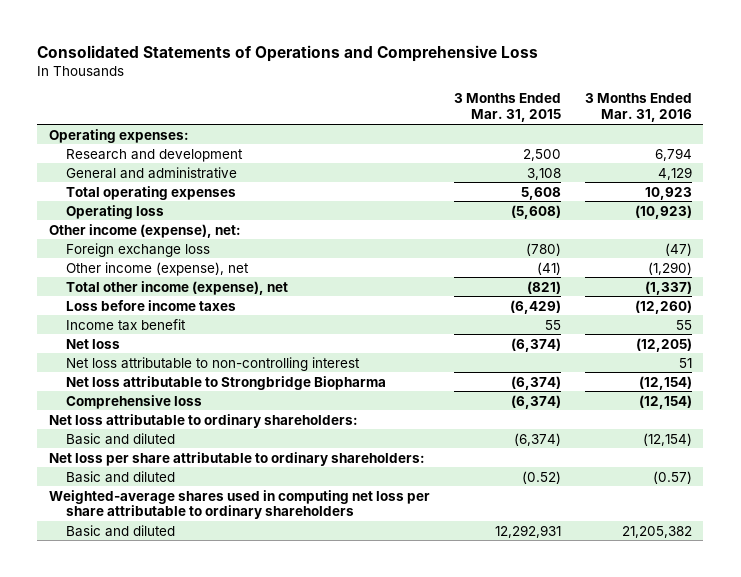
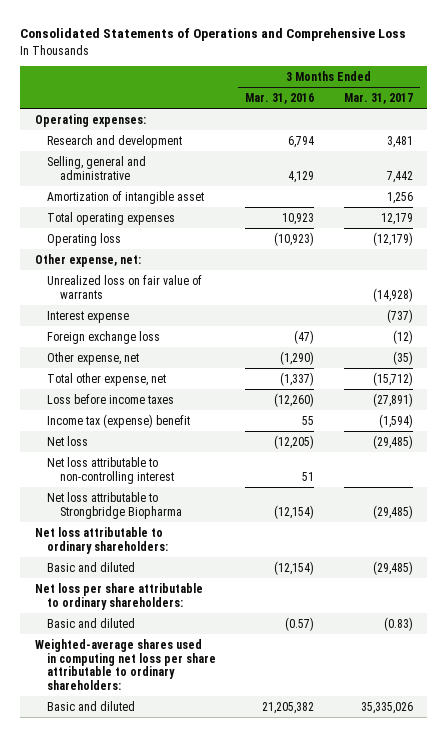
- | 3 Months Ended Mar. 31, 2015 | 3 Months Ended Mar. 31, 2016
+ | 3 Months Ended Mar. 31, 2016 | 3 Months Ended Mar. 31, 2017
- General and administrative | 3,108 | 4,129
+ Selling, general and administrative | 4,129 | 7,442
+ Amortization of intangible asset | | 1,256
- Other income (expense), net:
+ Other expense, net:
+ Unrealized loss on fair value of warrants | | (14,928)
+ Interest expense | | (737)
- Other income (expense), net | (41) | (1,290)
- Total other income (expense), net | (821) | (1,337)
+ Other expense, net | (1,290) | (35)
+ Total other expense, net | (1,337) | (15,712)
- Income tax benefit | 55 | 55
+ Income tax (expense) benefit | 55 | (1,594)
- Comprehensive loss | (6,374) | (12,154)
- Weighted-average shares used in computing net loss per share attributable to ordinary shareholders
+ Weighted-average shares used in computing net loss per share attributable to ordinary shareholders:

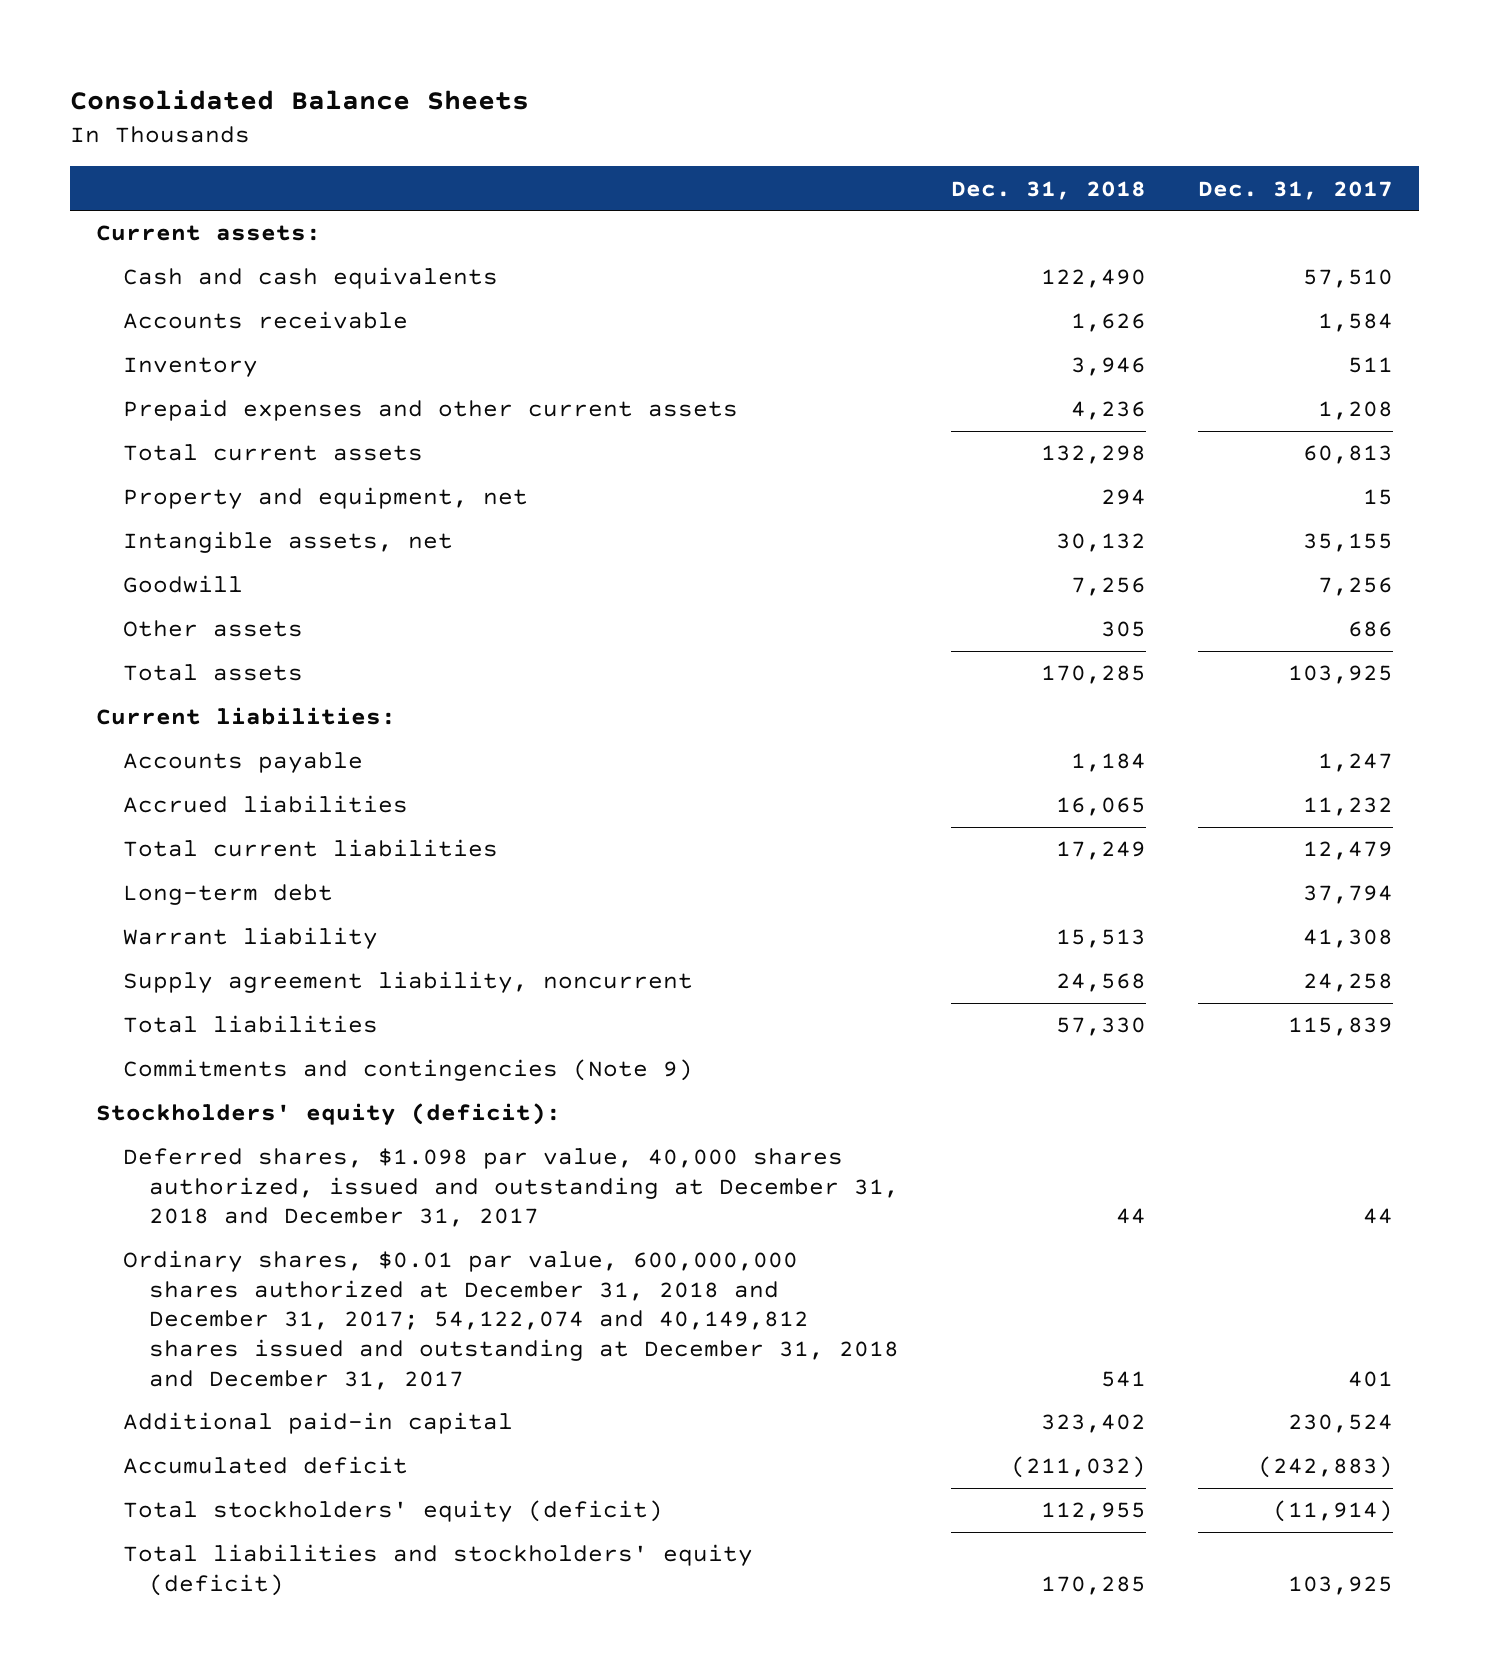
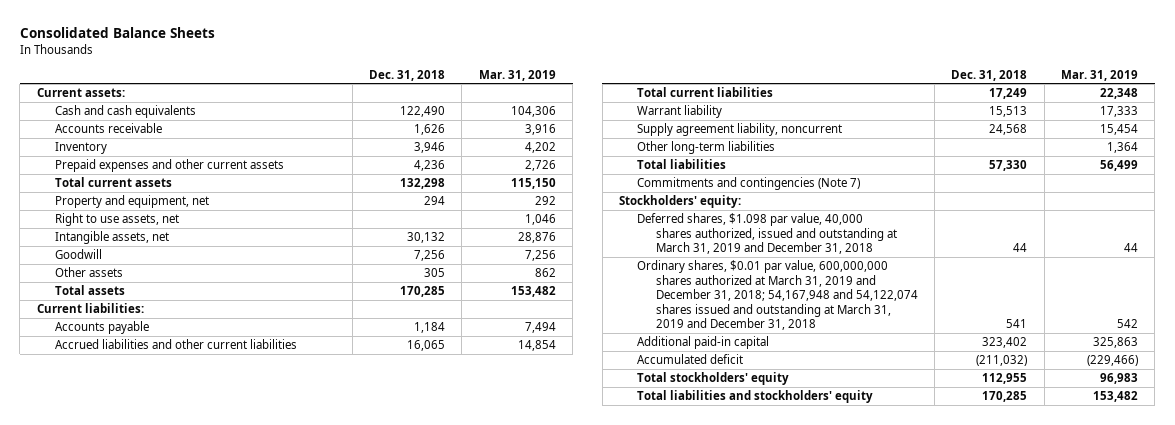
- | Dec. 31, 2018 | Dec. 31, 2017
+ | Dec. 31, 2018 | Mar. 31, 2019
+ Right to use assets, net | | 1,046
- Accrued liabilities | 16,065 | 11,232
+ Accrued liabilities and other current liabilities | 16,065 | 14,854
- Long-term debt | | 37,794
+ Other long-term liabilities | | 1,364
- Commitments and contingencies (Note 9)
- Stockholders' equity (deficit):
- Deferred shares, $1.098 par value, 40,000 shares authorized, issued and outstanding at December 31, 2018 and December 31, 2017 | 44 | 44
- Ordinary shares, $0.01 par value, 600,000,000 shares authorized at December 31, 2018 and December 31, 2017; 54,122,074 and 40,149,812 shares issued and outstanding at December 31, 2018 and December 31, 2017 | 541 | 401
+ Commitments and contingencies (Note 7)
+ Stockholders' equity:
+ Deferred shares, $1.098 par value, 40,000 shares authorized, issued and outstanding at March 31, 2019 and December 31, 2018 | 44 | 44
+ Ordinary shares, $0.01 par value, 600,000,000 shares authorized at March 31, 2019 and December 31, 2018; 54,167,948 and 54,122,074 shares issued and outstanding at March 31, 2019 and December 31, 2018 | 541 | 542
- Total stockholders' equity (deficit) | 112,955 | (11,914)
- Total liabilities and stockholders' equity (deficit) | 170,285 | 103,925
+ Total stockholders' equity | 112,955 | 96,983
+ Total liabilities and stockholders' equity | 170,285 | 153,482

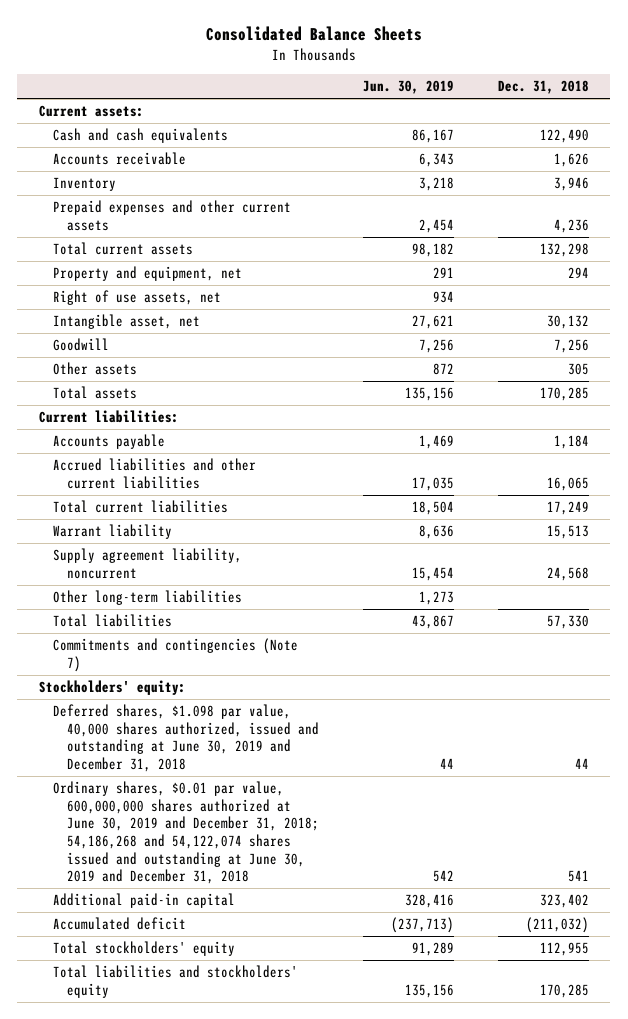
- | Dec. 31, 2018 | Mar. 31, 2019
+ | Jun. 30, 2019 | Dec. 31, 2018
- Right to use assets, net | | 1,046
- Intangible assets, net | 30,132 | 28,876
+ Right of use assets, net | 934 |
+ Intangible asset, net | 27,621 | 30,132
- Deferred shares, $1.098 par value, 40,000 shares authorized, issued and outstanding at March 31, 2019 and December 31, 2018 | 44 | 44
- Ordinary shares, $0.01 par value, 600,000,000 shares authorized at March 31, 2019 and December 31, 2018; 54,167,948 and 54,122,074 shares issued and outstanding at March 31, 2019 and December 31, 2018 | 541 | 542
+ Deferred shares, $1.098 par value, 40,000 shares authorized, issued and outstanding at June 30, 2019 and December 31, 2018 | 44 | 44
+ Ordinary shares, $0.01 par value, 600,000,000 shares authorized at June 30, 2019 and December 31, 2018; 54,186,268 and 54,122,074 shares issued and outstanding at June 30, 2019 and December 31, 2018 | 542 | 541

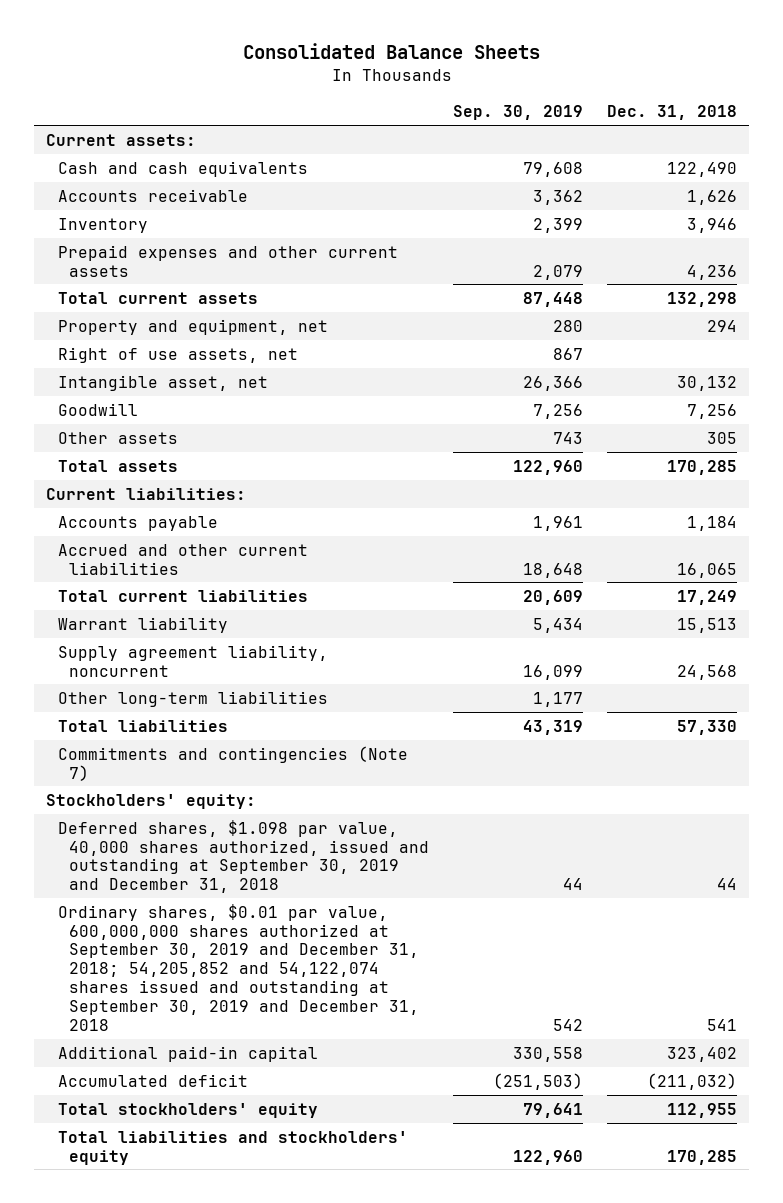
- | Jun. 30, 2019 | Dec. 31, 2018
+ | Sep. 30, 2019 | Dec. 31, 2018
- Accrued liabilities and other current liabilities | 17,035 | 16,065
+ Accrued and other current liabilities | 18,648 | 16,065
- Deferred shares, $1.098 par value, 40,000 shares authorized, issued and outstanding at June 30, 2019 and December 31, 2018 | 44 | 44
- Ordinary shares, $0.01 par value, 600,000,000 shares authorized at June 30, 2019 and December 31, 2018; 54,186,268 and 54,122,074 shares issued and outstanding at June 30, 2019 and December 31, 2018 | 542 | 541
+ Deferred shares, $1.098 par value, 40,000 shares authorized, issued and outstanding at September 30, 2019 and December 31, 2018 | 44 | 44
+ Ordinary shares, $0.01 par value, 600,000,000 shares authorized at September 30, 2019 and December 31, 2018; 54,205,852 and 54,122,074 shares issued and outstanding at September 30, 2019 and December 31, 2018 | 542 | 541

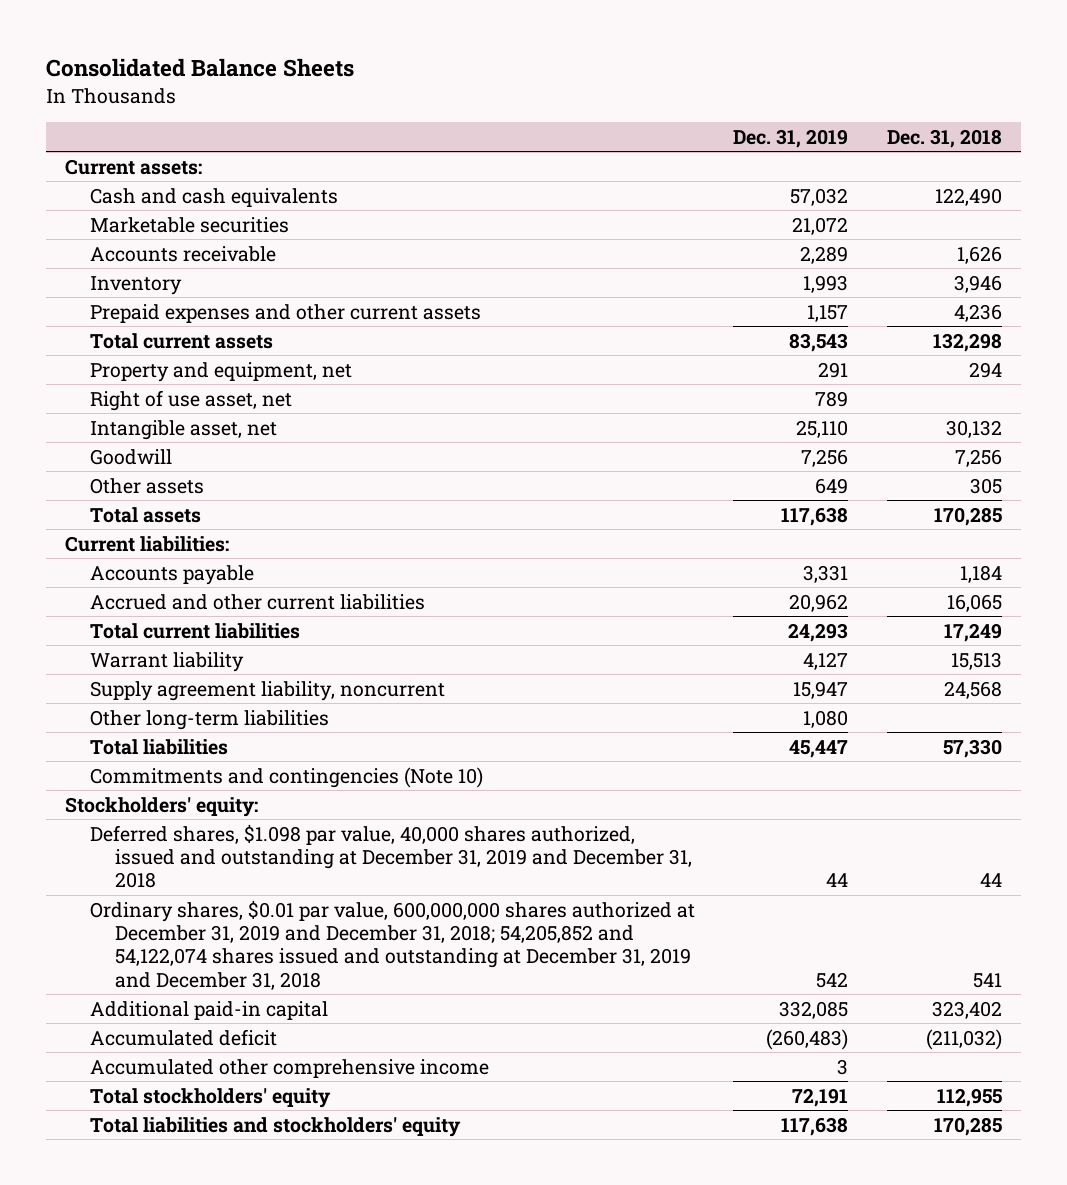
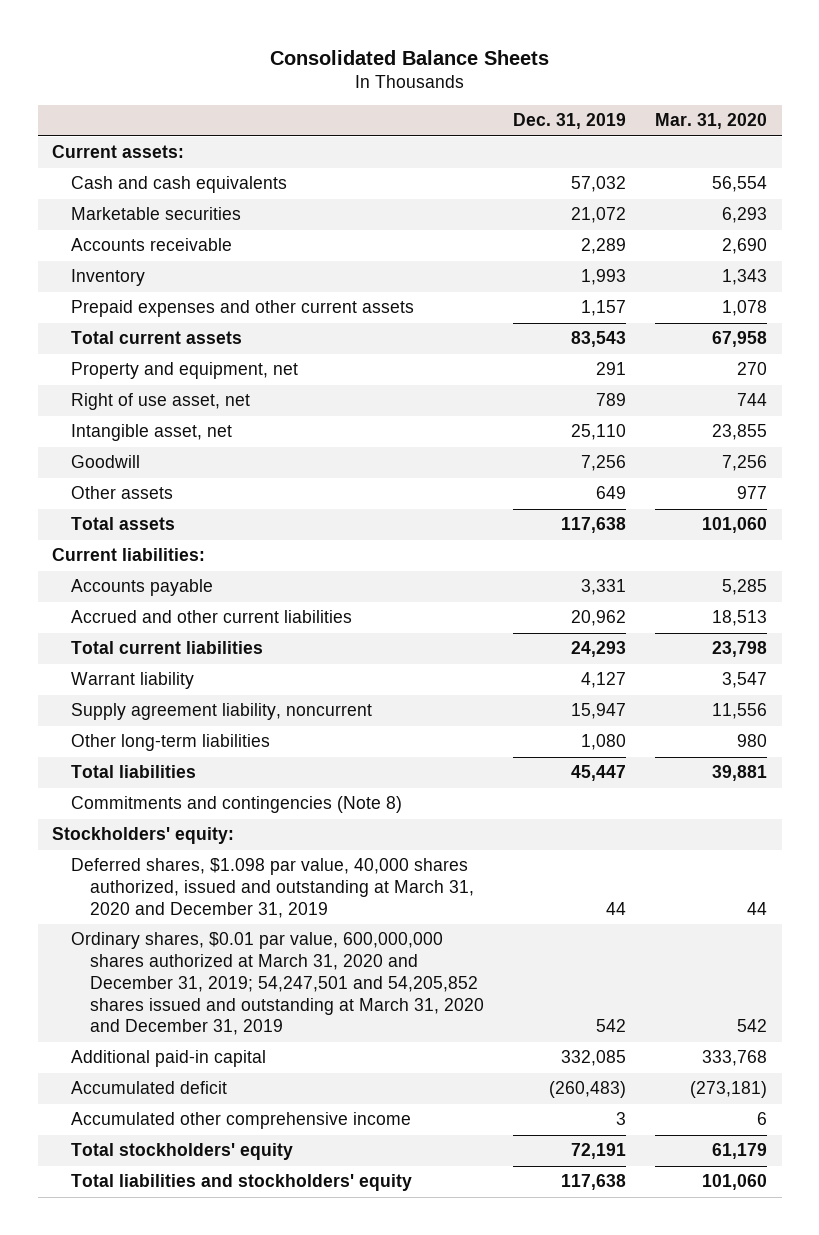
- | Dec. 31, 2019 | Dec. 31, 2018
+ | Dec. 31, 2019 | Mar. 31, 2020
- Commitments and contingencies (Note 10)
+ Commitments and contingencies (Note 8)
- Deferred shares, $1.098 par value, 40,000 shares authorized, issued and outstanding at December 31, 2019 and December 31, 2018 | 44 | 44
- Ordinary shares, $0.01 par value, 600,000,000 shares authorized at December 31, 2019 and December 31, 2018; 54,205,852 and 54,122,074 shares issued and outstanding at December 31, 2019 and December 31, 2018 | 542 | 541
+ Deferred shares, $1.098 par value, 40,000 shares authorized, issued and outstanding at March 31, 2020 and December 31, 2019 | 44 | 44
+ Ordinary shares, $0.01 par value, 600,000,000 shares authorized at March 31, 2020 and December 31, 2019; 54,247,501 and 54,205,852 shares issued and outstanding at March 31, 2020 and December 31, 2019 | 542 | 542

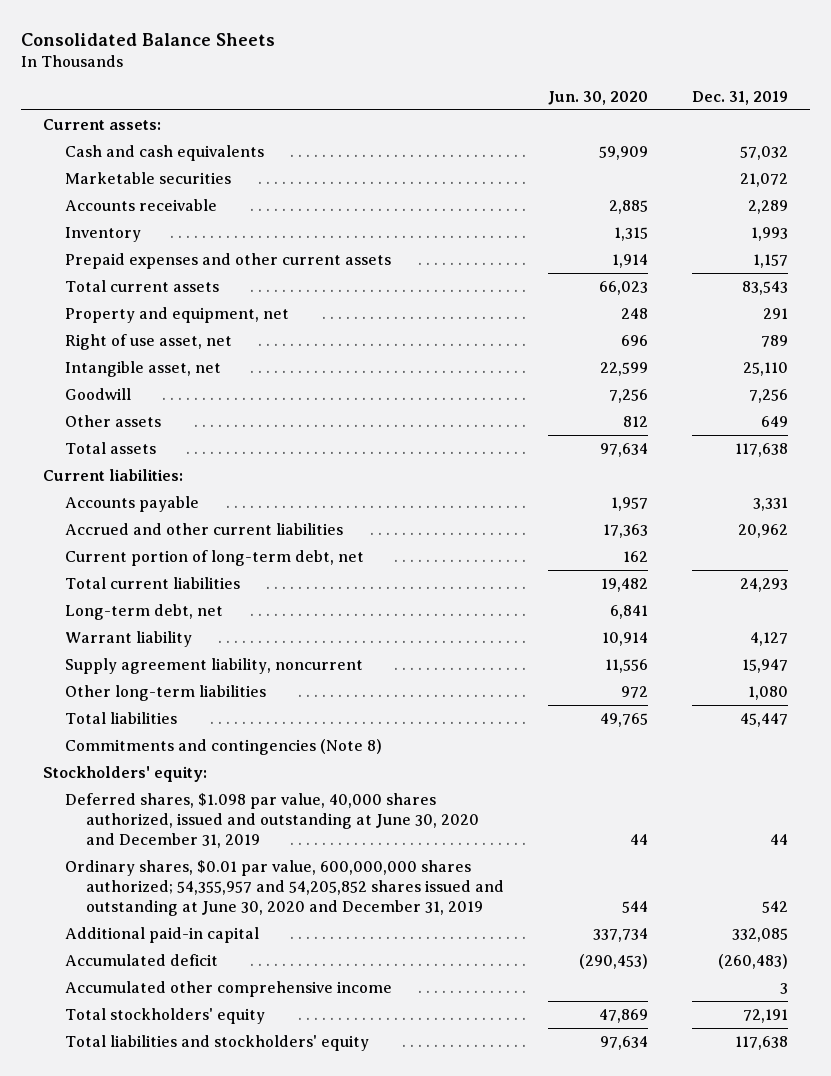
- | Dec. 31, 2019 | Mar. 31, 2020
+ | Jun. 30, 2020 | Dec. 31, 2019
+ Current portion of long-term debt, net | 162 |
+ Long-term debt, net | 6,841 |
- Deferred shares, $1.098 par value, 40,000 shares authorized, issued and outstanding at March 31, 2020 and December 31, 2019 | 44 | 44
- Ordinary shares, $0.01 par value, 600,000,000 shares authorized at March 31, 2020 and December 31, 2019; 54,247,501 and 54,205,852 shares issued and outstanding at March 31, 2020 and December 31, 2019 | 542 | 542
+ Deferred shares, $1.098 par value, 40,000 shares authorized, issued and outstanding at June 30, 2020 and December 31, 2019 | 44 | 44
+ Ordinary shares, $0.01 par value, 600,000,000 shares authorized; 54,355,957 and 54,205,852 shares issued and outstanding at June 30, 2020 and December 31, 2019 | 544 | 542

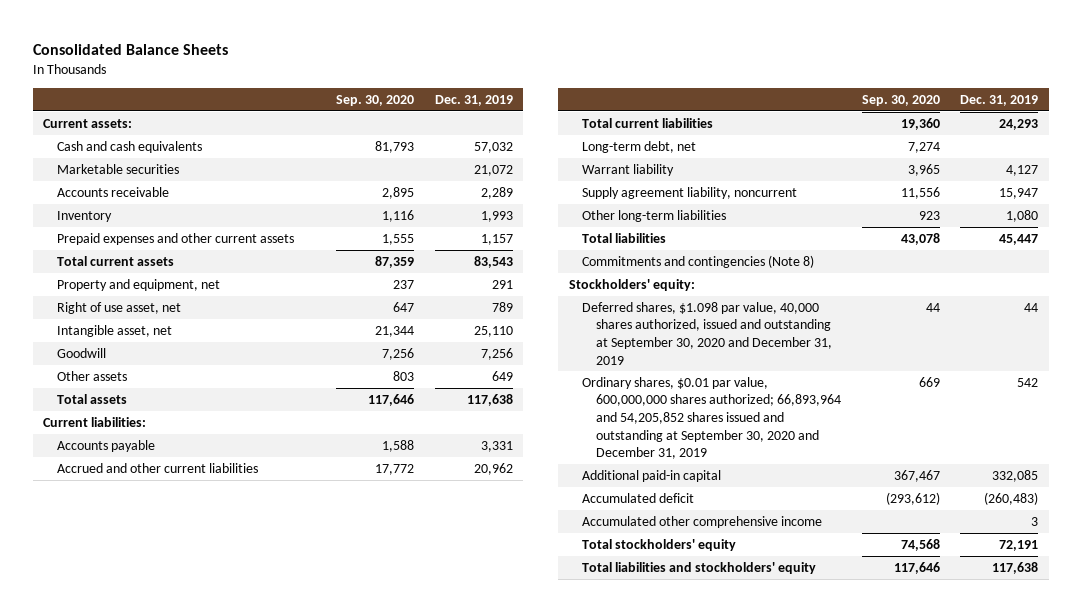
- | Jun. 30, 2020 | Dec. 31, 2019
+ | Sep. 30, 2020 | Dec. 31, 2019
- Current portion of long-term debt, net | 162 |
- Deferred shares, $1.098 par value, 40,000 shares authorized, issued and outstanding at June 30, 2020 and December 31, 2019 | 44 | 44
- Ordinary shares, $0.01 par value, 600,000,000 shares authorized; 54,355,957 and 54,205,852 shares issued and outstanding at June 30, 2020 and December 31, 2019 | 544 | 542
+ Deferred shares, $1.098 par value, 40,000 shares authorized, issued and outstanding at September 30, 2020 and December 31, 2019 | 44 | 44
+ Ordinary shares, $0.01 par value, 600,000,000 shares authorized; 66,893,964 and 54,205,852 shares issued and outstanding at September 30, 2020 and December 31, 2019 | 669 | 542

